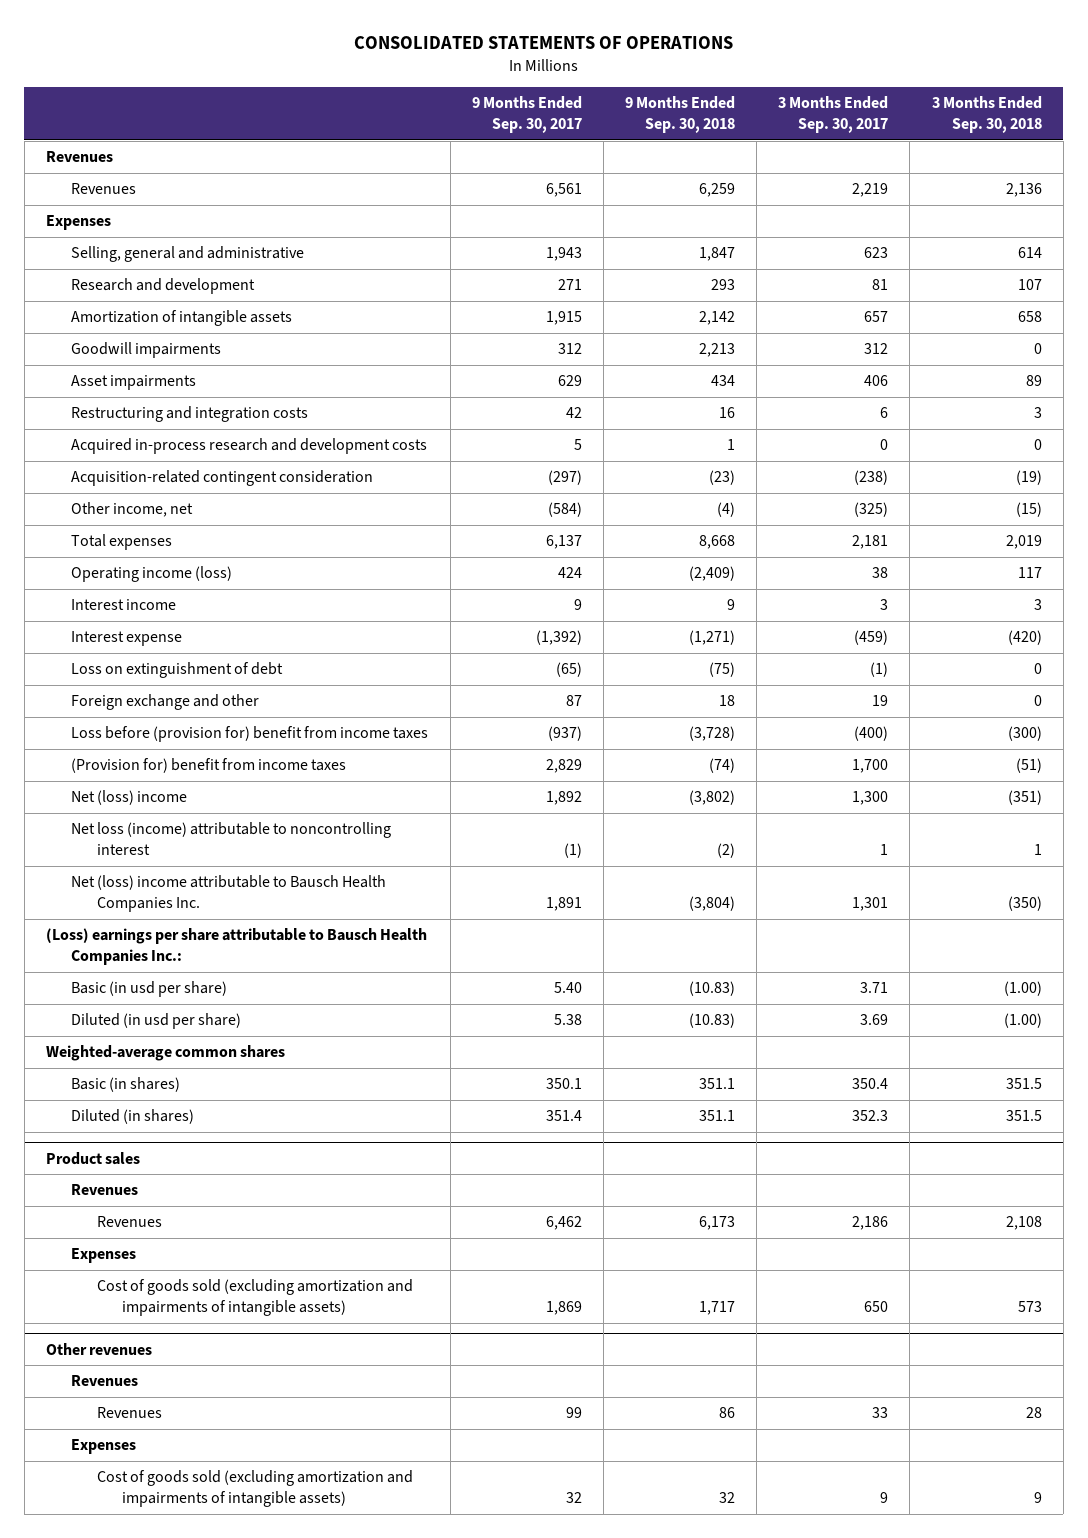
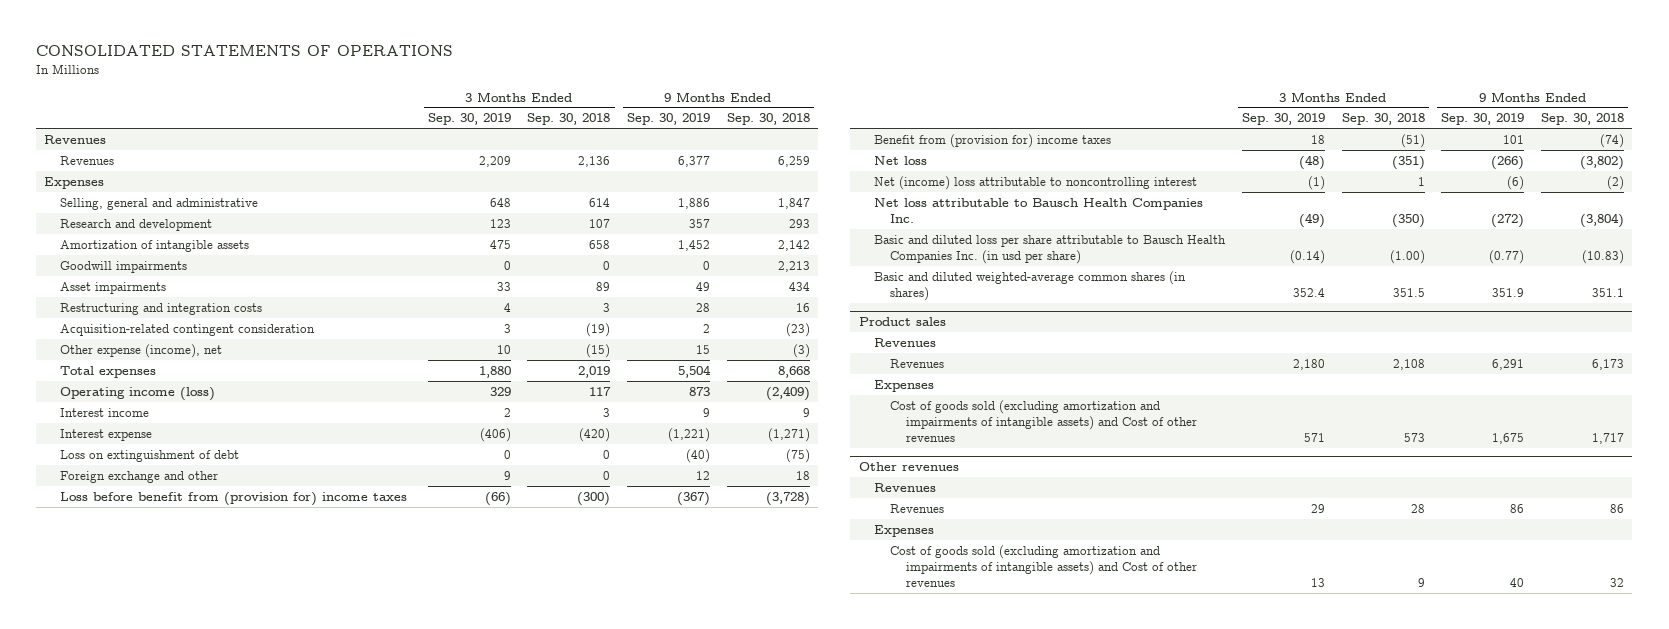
- | 9 Months Ended Sep. 30, 2017 | 9 Months Ended Sep. 30, 2018 | 3 Months Ended Sep. 30, 2017 | 3 Months Ended Sep. 30, 2018
+ | 3 Months Ended Sep. 30, 2019 | 3 Months Ended Sep. 30, 2018 | 9 Months Ended Sep. 30, 2019 | 9 Months Ended Sep. 30, 2018
- Acquired in-process research and development costs | 5 | 1 | 0 | 0
- Other income, net | (584) | (4) | (325) | (15)
+ Other expense (income), net | 10 | (15) | 15 | (3)
- Loss before (provision for) benefit from income taxes | (937) | (3,728) | (400) | (300)
- (Provision for) benefit from income taxes | 2,829 | (74) | 1,700 | (51)
- Net (loss) income | 1,892 | (3,802) | 1,300 | (351)
- Net loss (income) attributable to noncontrolling interest | (1) | (2) | 1 | 1
- Net (loss) income attributable to Bausch Health Companies Inc. | 1,891 | (3,804) | 1,301 | (350)
- (Loss) earnings per share attributable to Bausch Health Companies Inc.:
- Basic (in usd per share) | 5.40 | (10.83) | 3.71 | (1.00)
- Diluted (in usd per share) | 5.38 | (10.83) | 3.69 | (1.00)
- Weighted-average common shares
- Basic (in shares) | 350.1 | 351.1 | 350.4 | 351.5
- Diluted (in shares) | 351.4 | 351.1 | 352.3 | 351.5
+ Loss before benefit from (provision for) income taxes | (66) | (300) | (367) | (3,728)
+ Benefit from (provision for) income taxes | 18 | (51) | 101 | (74)
+ Net loss | (48) | (351) | (266) | (3,802)
+ Net (income) loss attributable to noncontrolling interest | (1) | 1 | (6) | (2)
+ Net loss attributable to Bausch Health Companies Inc. | (49) | (350) | (272) | (3,804)
+ Basic and diluted loss per share attributable to Bausch Health Companies Inc. (in usd per share) | (0.14) | (1.00) | (0.77) | (10.83)
+ Basic and diluted weighted-average common shares (in shares) | 352.4 | 351.5 | 351.9 | 351.1
@ Product sales
- Cost of goods sold (excluding amortization and impairments of intangible assets) | 1,869 | 1,717 | 650 | 573
+ Cost of goods sold (excluding amortization and impairments of intangible assets) and Cost of other revenues | 571 | 573 | 1,675 | 1,717
@ Other revenues
- Cost of goods sold (excluding amortization and impairments of intangible assets) | 32 | 32 | 9 | 9
+ Cost of goods sold (excluding amortization and impairments of intangible assets) and Cost of other revenues | 13 | 9 | 40 | 32

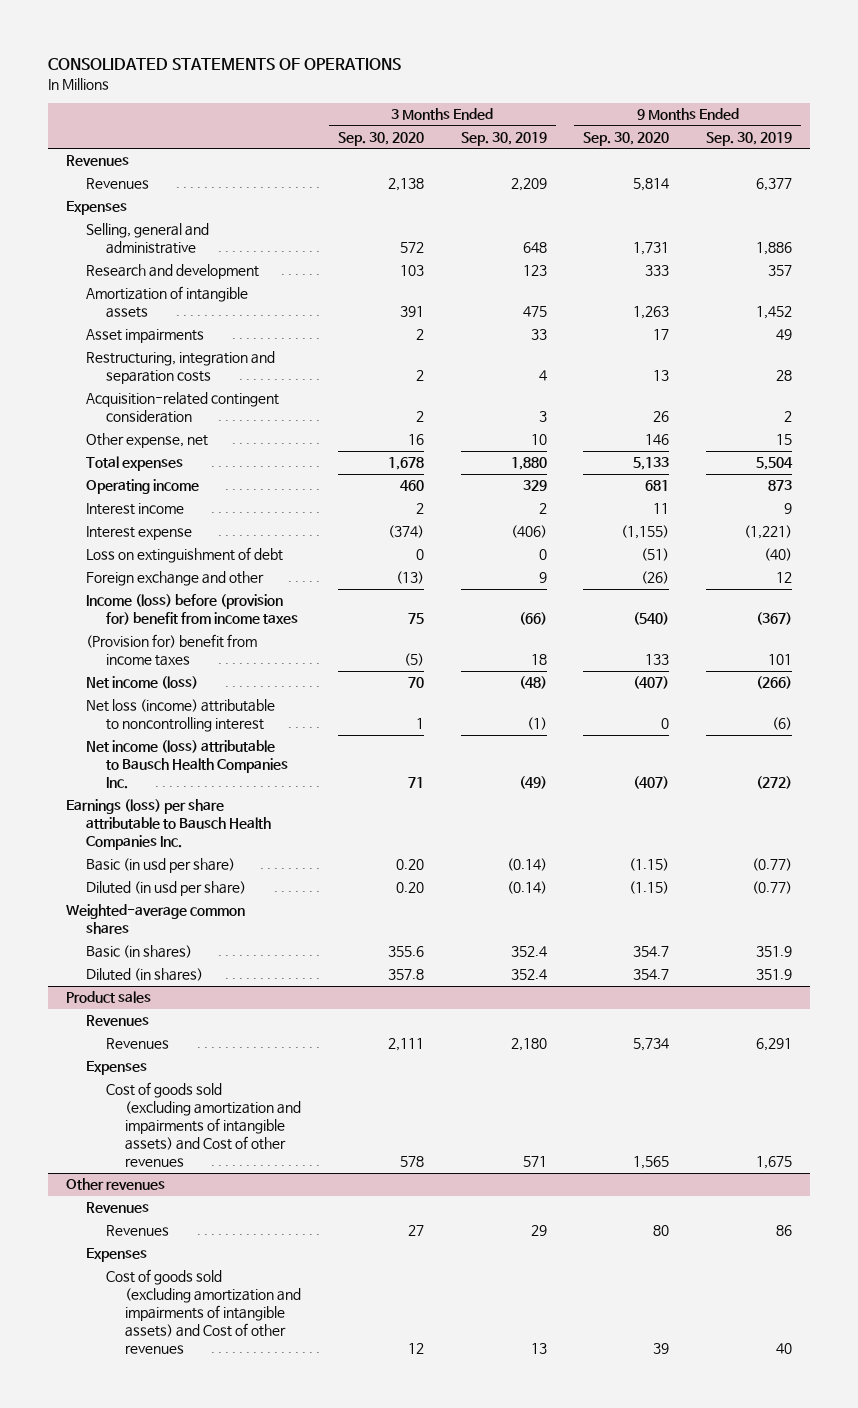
- | 3 Months Ended Sep. 30, 2019 | 3 Months Ended Sep. 30, 2018 | 9 Months Ended Sep. 30, 2019 | 9 Months Ended Sep. 30, 2018
+ | 3 Months Ended Sep. 30, 2020 | 3 Months Ended Sep. 30, 2019 | 9 Months Ended Sep. 30, 2020 | 9 Months Ended Sep. 30, 2019
- Goodwill impairments | 0 | 0 | 0 | 2,213
- Restructuring and integration costs | 4 | 3 | 28 | 16
+ Restructuring, integration and separation costs | 2 | 4 | 13 | 28
- Other expense (income), net | 10 | (15) | 15 | (3)
+ Other expense, net | 16 | 10 | 146 | 15
- Operating income (loss) | 329 | 117 | 873 | (2,409)
+ Operating income | 460 | 329 | 681 | 873
- Loss before benefit from (provision for) income taxes | (66) | (300) | (367) | (3,728)
- Benefit from (provision for) income taxes | 18 | (51) | 101 | (74)
- Net loss | (48) | (351) | (266) | (3,802)
- Net (income) loss attributable to noncontrolling interest | (1) | 1 | (6) | (2)
- Net loss attributable to Bausch Health Companies Inc. | (49) | (350) | (272) | (3,804)
- Basic and diluted loss per share attributable to Bausch Health Companies Inc. (in usd per share) | (0.14) | (1.00) | (0.77) | (10.83)
- Basic and diluted weighted-average common shares (in shares) | 352.4 | 351.5 | 351.9 | 351.1
+ Income (loss) before (provision for) benefit from income taxes | 75 | (66) | (540) | (367)
+ (Provision for) benefit from income taxes | (5) | 18 | 133 | 101
+ Net income (loss) | 70 | (48) | (407) | (266)
+ Net loss (income) attributable to noncontrolling interest | 1 | (1) | 0 | (6)
+ Net income (loss) attributable to Bausch Health Companies Inc. | 71 | (49) | (407) | (272)
+ Earnings (loss) per share attributable to Bausch Health Companies Inc.
+ Basic (in usd per share) | 0.20 | (0.14) | (1.15) | (0.77)
+ Diluted (in usd per share) | 0.20 | (0.14) | (1.15) | (0.77)
+ Weighted-average common shares
+ Basic (in shares) | 355.6 | 352.4 | 354.7 | 351.9
+ Diluted (in shares) | 357.8 | 352.4 | 354.7 | 351.9

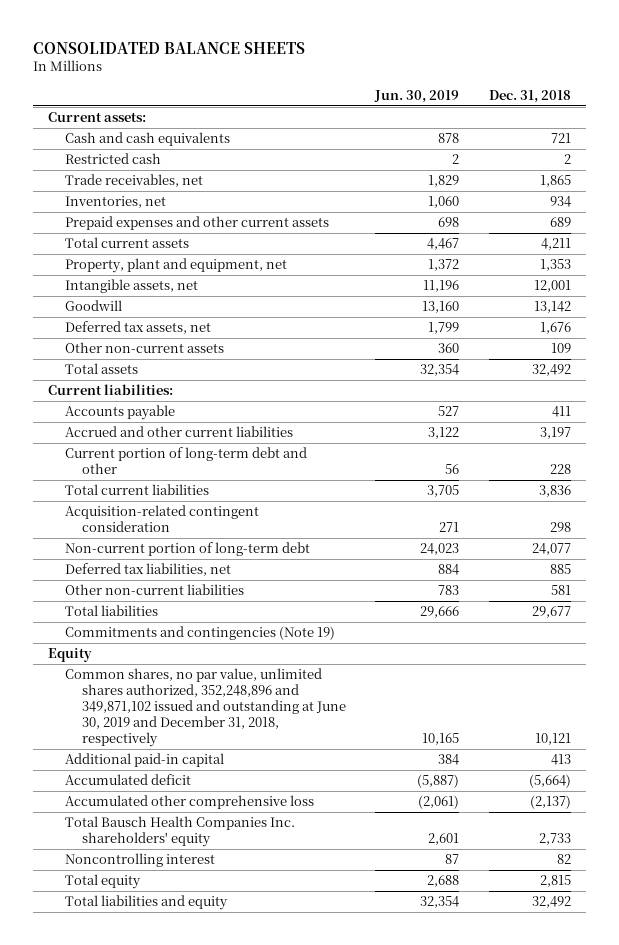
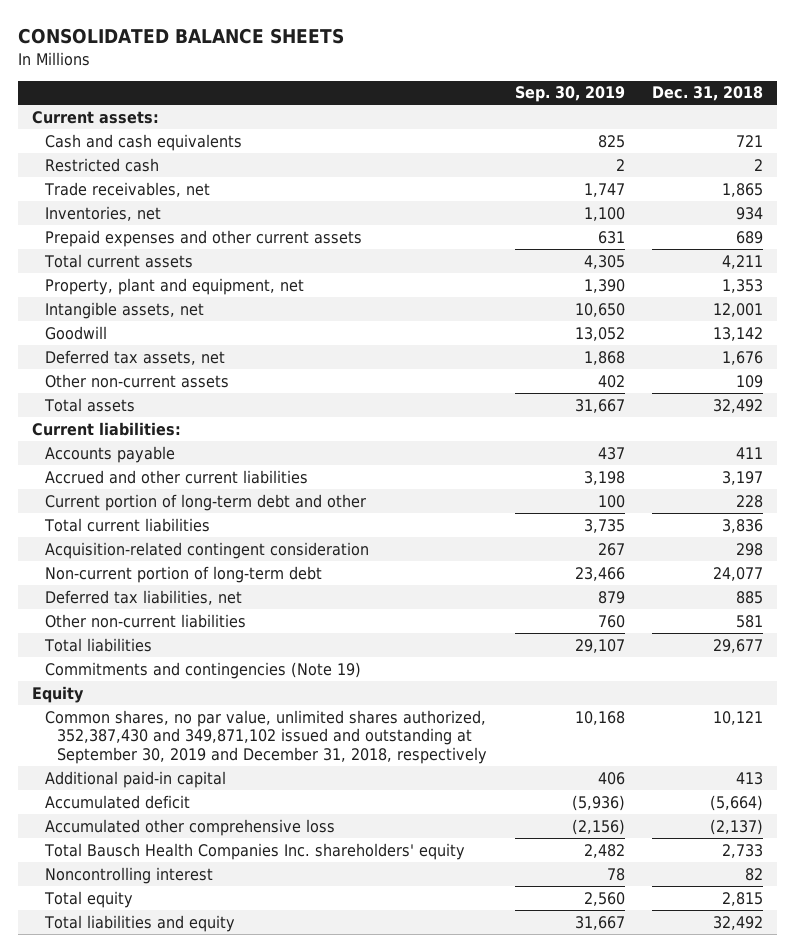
- | Jun. 30, 2019 | Dec. 31, 2018
+ | Sep. 30, 2019 | Dec. 31, 2018
- Common shares, no par value, unlimited shares authorized, 352,248,896 and 349,871,102 issued and outstanding at June 30, 2019 and December 31, 2018, respectively | 10,165 | 10,121
+ Common shares, no par value, unlimited shares authorized, 352,387,430 and 349,871,102 issued and outstanding at September 30, 2019 and December 31, 2018, respectively | 10,168 | 10,121

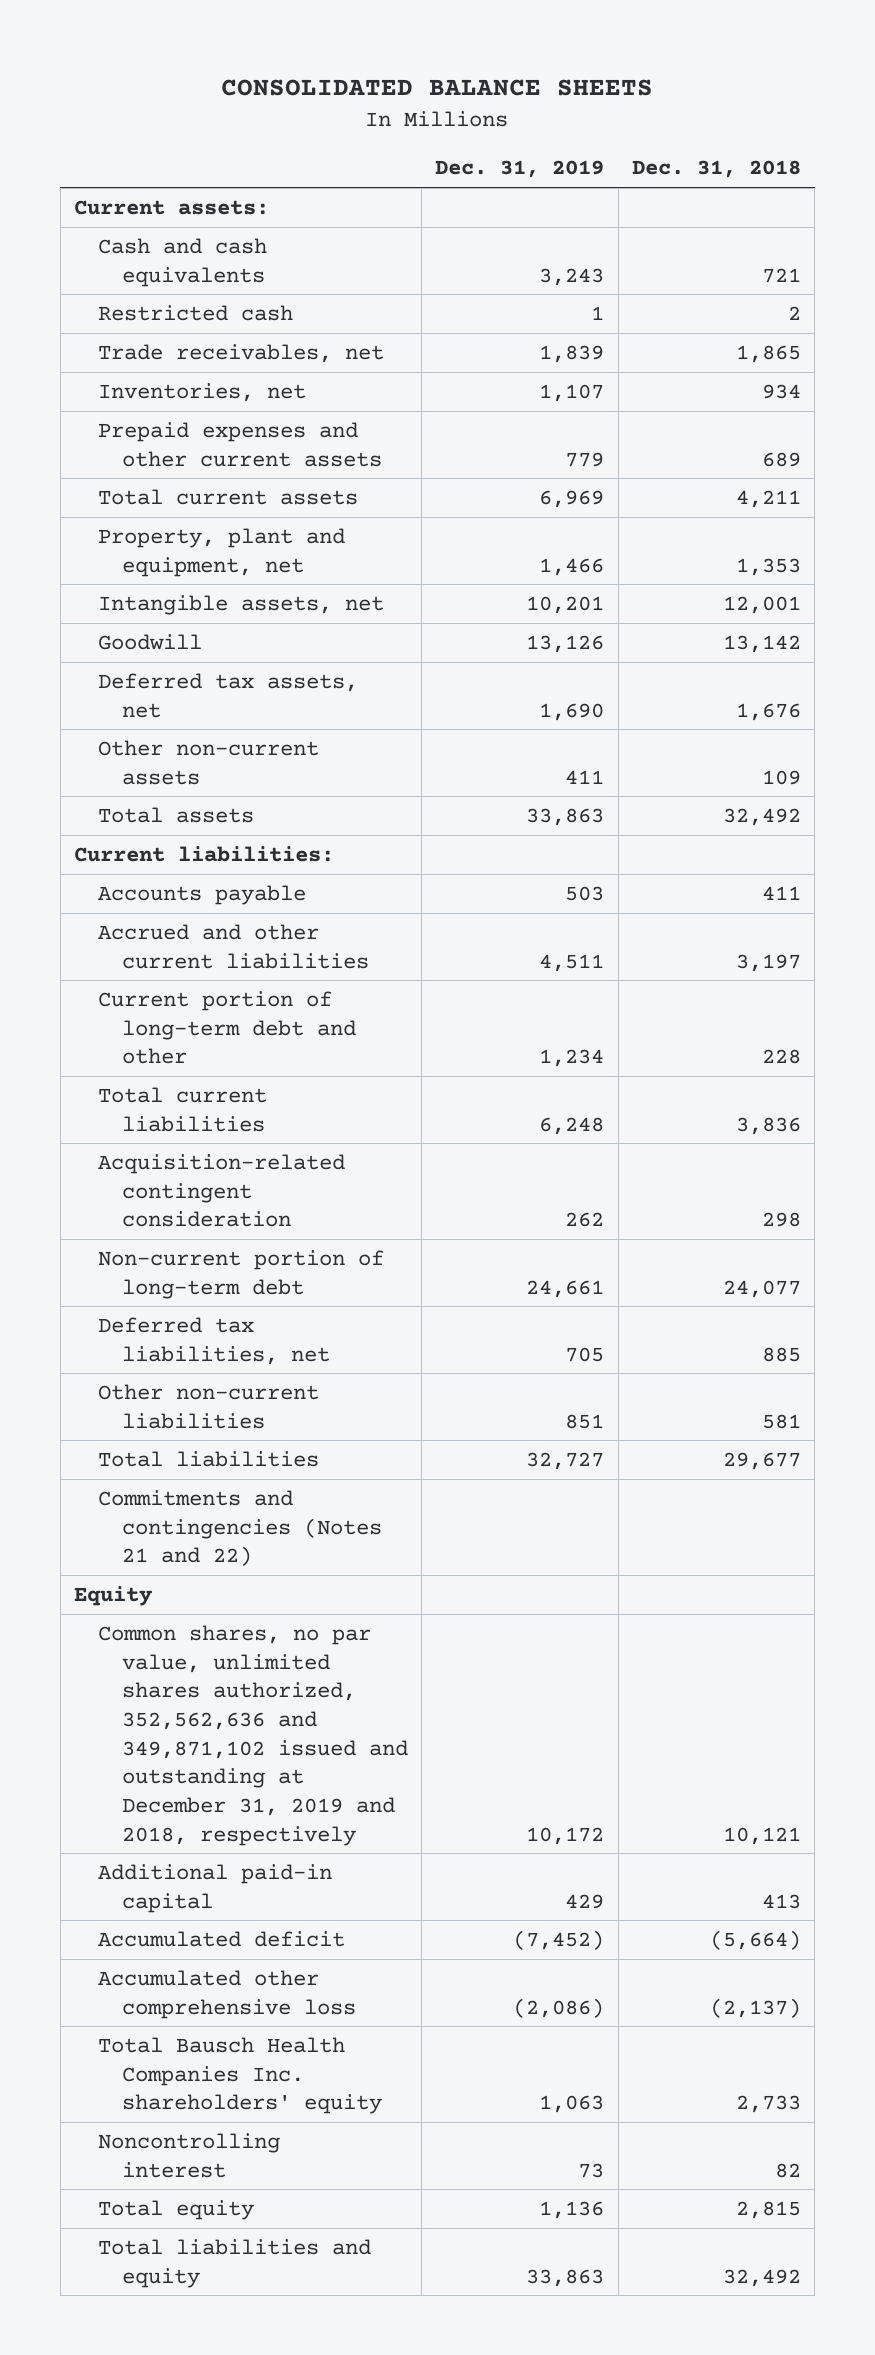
- | Sep. 30, 2019 | Dec. 31, 2018
+ | Dec. 31, 2019 | Dec. 31, 2018
- Commitments and contingencies (Note 19)
+ Commitments and contingencies (Notes 21 and 22)
- Common shares, no par value, unlimited shares authorized, 352,387,430 and 349,871,102 issued and outstanding at September 30, 2019 and December 31, 2018, respectively | 10,168 | 10,121
+ Common shares, no par value, unlimited shares authorized, 352,562,636 and 349,871,102 issued and outstanding at December 31, 2019 and 2018, respectively | 10,172 | 10,121

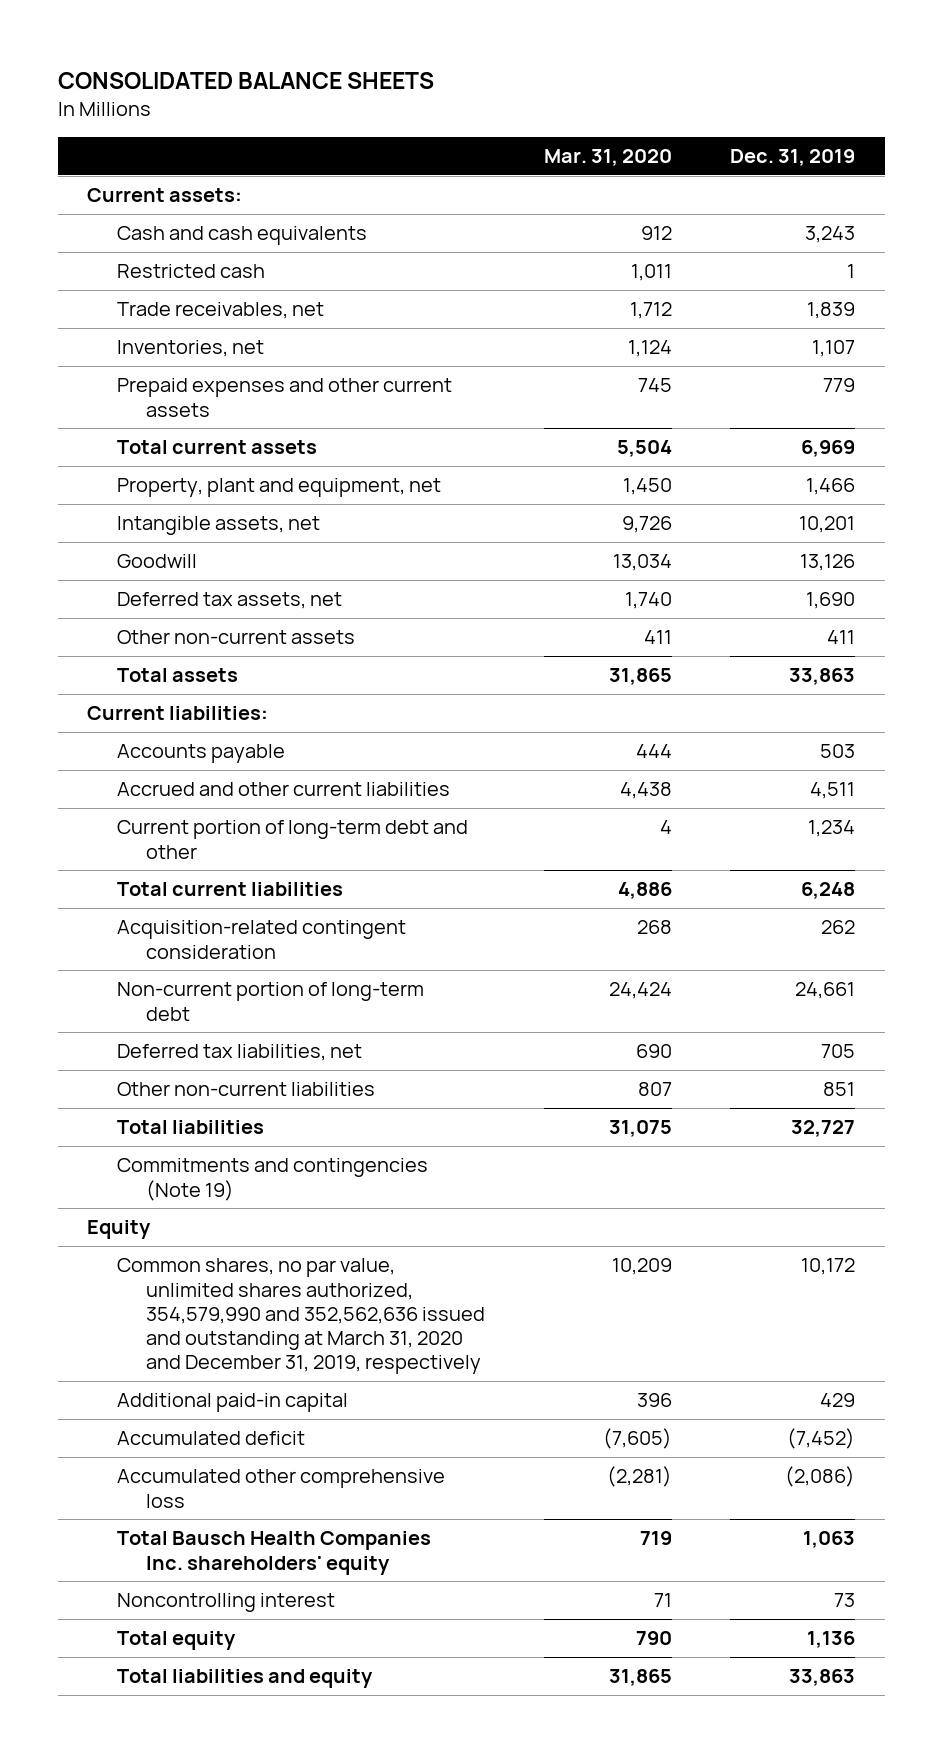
- | Dec. 31, 2019 | Dec. 31, 2018
+ | Mar. 31, 2020 | Dec. 31, 2019
- Commitments and contingencies (Notes 21 and 22)
+ Commitments and contingencies (Note 19)
- Common shares, no par value, unlimited shares authorized, 352,562,636 and 349,871,102 issued and outstanding at December 31, 2019 and 2018, respectively | 10,172 | 10,121
+ Common shares, no par value, unlimited shares authorized, 354,579,990 and 352,562,636 issued and outstanding at March 31, 2020 and December 31, 2019, respectively | 10,209 | 10,172

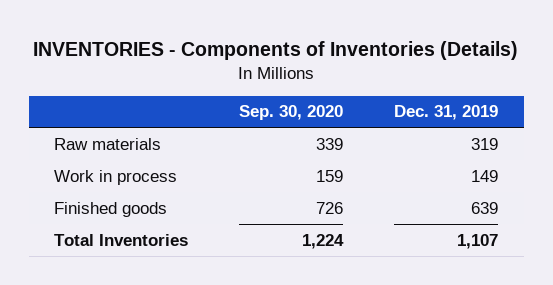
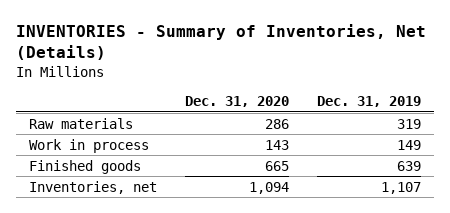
- INVENTORIES - Components of Inventories (Details)
+ INVENTORIES - Summary of Inventories, Net (Details)
- | Sep. 30, 2020 | Dec. 31, 2019
+ | Dec. 31, 2020 | Dec. 31, 2019
- Total Inventories | 1,224 | 1,107
+ Inventories, net | 1,094 | 1,107

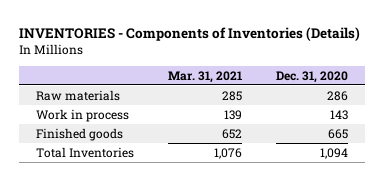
- INVENTORIES - Summary of Inventories, Net (Details)
+ INVENTORIES - Components of Inventories (Details)
- | Dec. 31, 2020 | Dec. 31, 2019
+ | Mar. 31, 2021 | Dec. 31, 2020
- Inventories, net | 1,094 | 1,107
+ Total Inventories | 1,076 | 1,094

